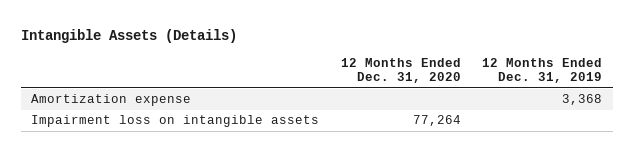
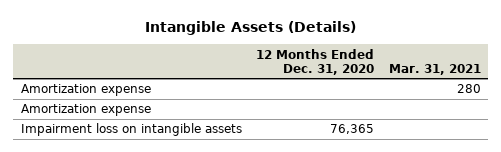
- | 12 Months Ended Dec. 31, 2020 | 12 Months Ended Dec. 31, 2019
+ | 12 Months Ended Dec. 31, 2020 | Mar. 31, 2021
- Impairment loss on intangible assets | 77,264 |
+ Amortization expense
+ Impairment loss on intangible assets | 76,365 |

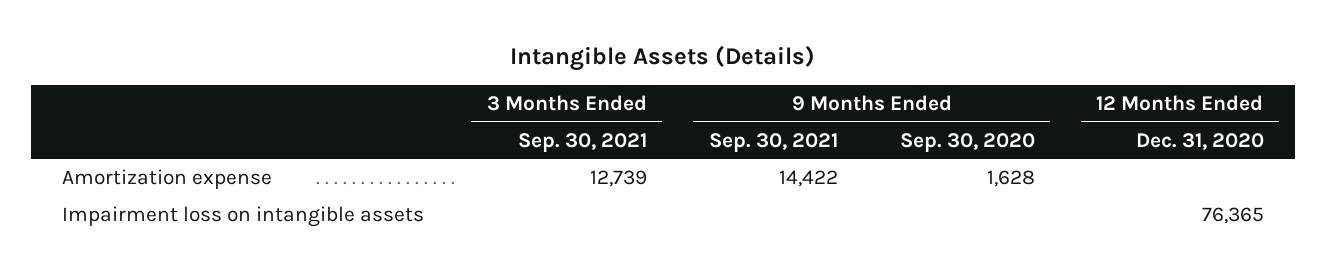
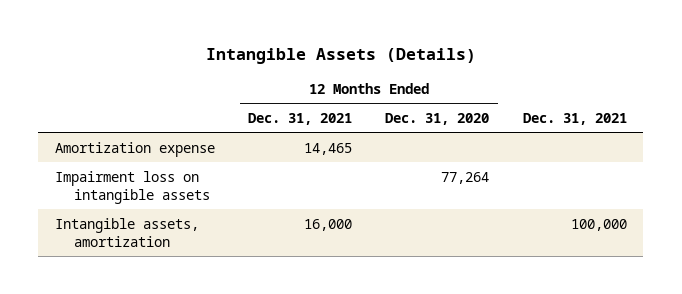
- | 3 Months Ended Sep. 30, 2021 | 9 Months Ended Sep. 30, 2021 | 9 Months Ended Sep. 30, 2020 | 12 Months Ended Dec. 31, 2020
+ | 12 Months Ended Dec. 31, 2021 | 12 Months Ended Dec. 31, 2020 | Dec. 31, 2021
- Impairment loss on intangible assets | | | | 76,365
+ Impairment loss on intangible assets | | 77,264 |
+ Intangible assets, amortization | 16,000 | | 100,000

